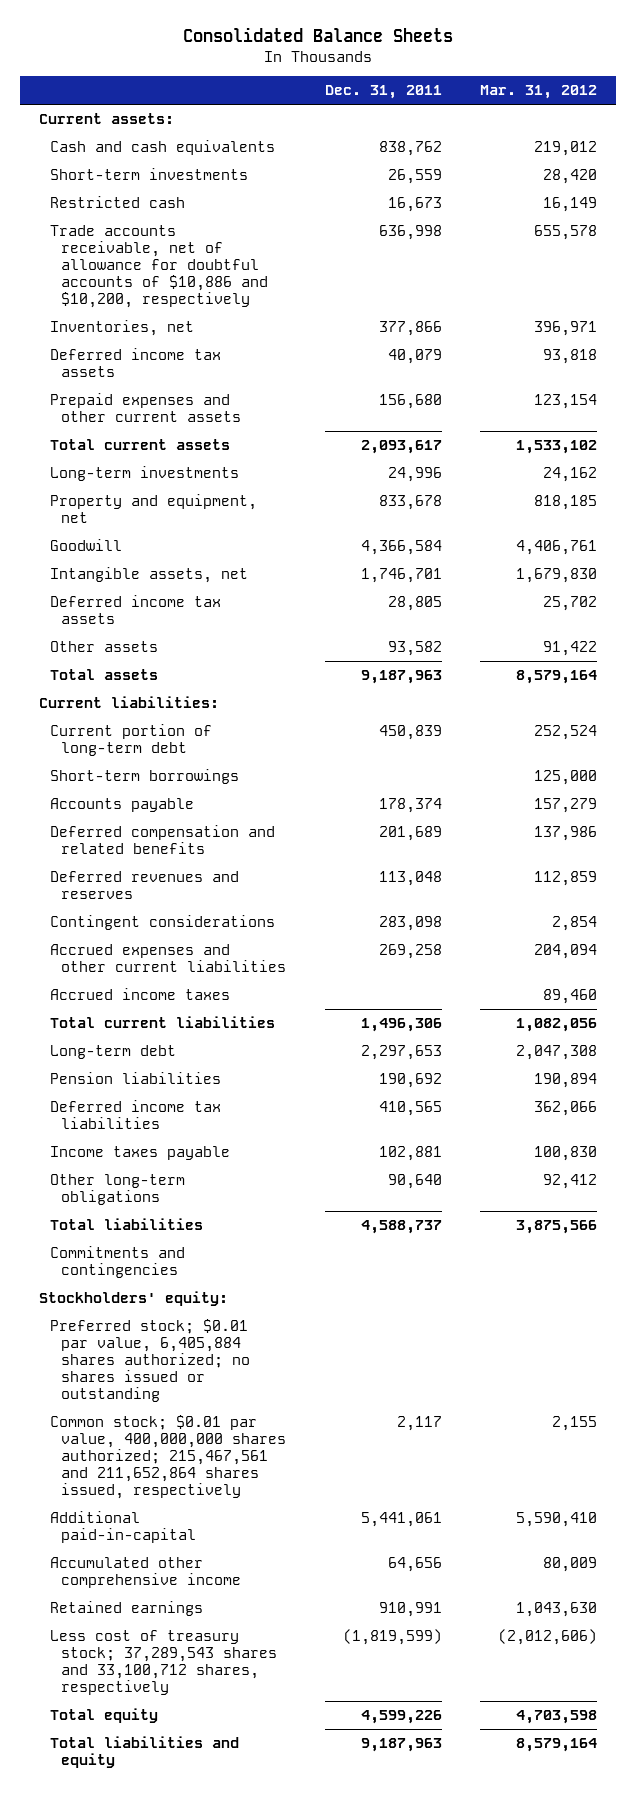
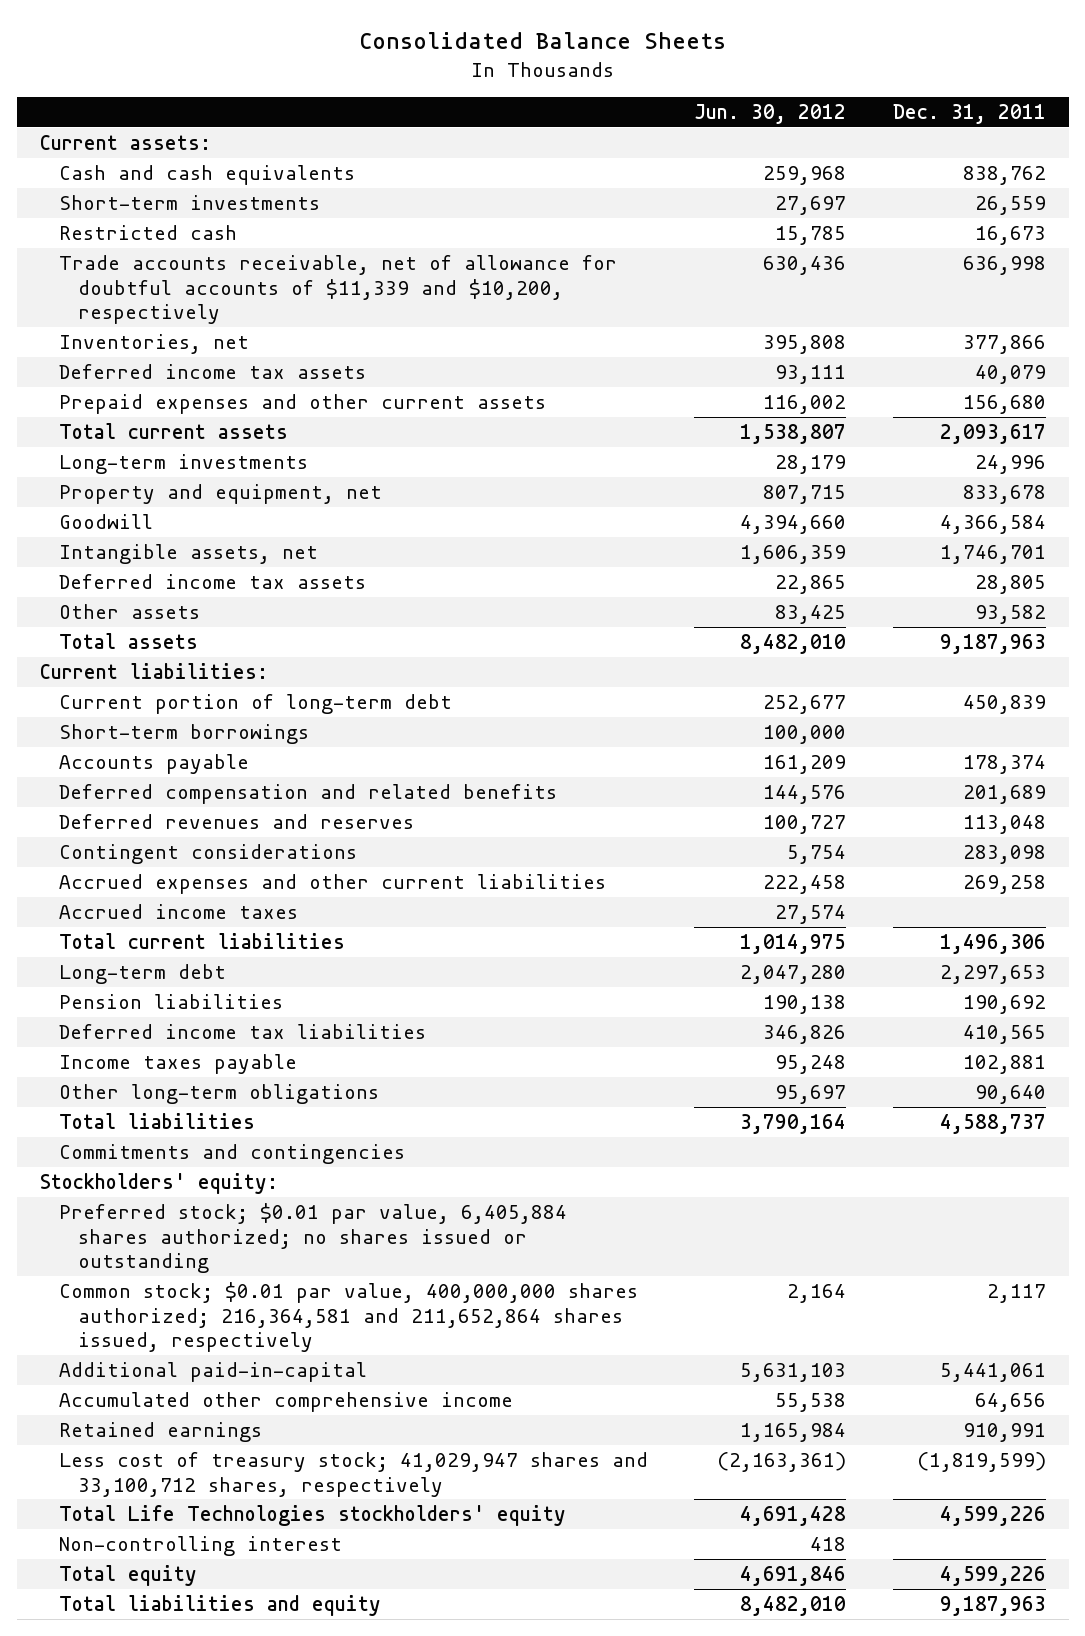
- | Dec. 31, 2011 | Mar. 31, 2012
+ | Jun. 30, 2012 | Dec. 31, 2011
- Trade accounts receivable, net of allowance for doubtful accounts of $10,886 and $10,200, respectively | 636,998 | 655,578
+ Trade accounts receivable, net of allowance for doubtful accounts of $11,339 and $10,200, respectively | 630,436 | 636,998
- Common stock; $0.01 par value, 400,000,000 shares authorized; 215,467,561 and 211,652,864 shares issued, respectively | 2,117 | 2,155
+ Common stock; $0.01 par value, 400,000,000 shares authorized; 216,364,581 and 211,652,864 shares issued, respectively | 2,164 | 2,117
- Less cost of treasury stock; 37,289,543 shares and 33,100,712 shares, respectively | (1,819,599) | (2,012,606)
+ Less cost of treasury stock; 41,029,947 shares and 33,100,712 shares, respectively | (2,163,361) | (1,819,599)
+ Total Life Technologies stockholders' equity | 4,691,428 | 4,599,226
+ Non-controlling interest | 418 |

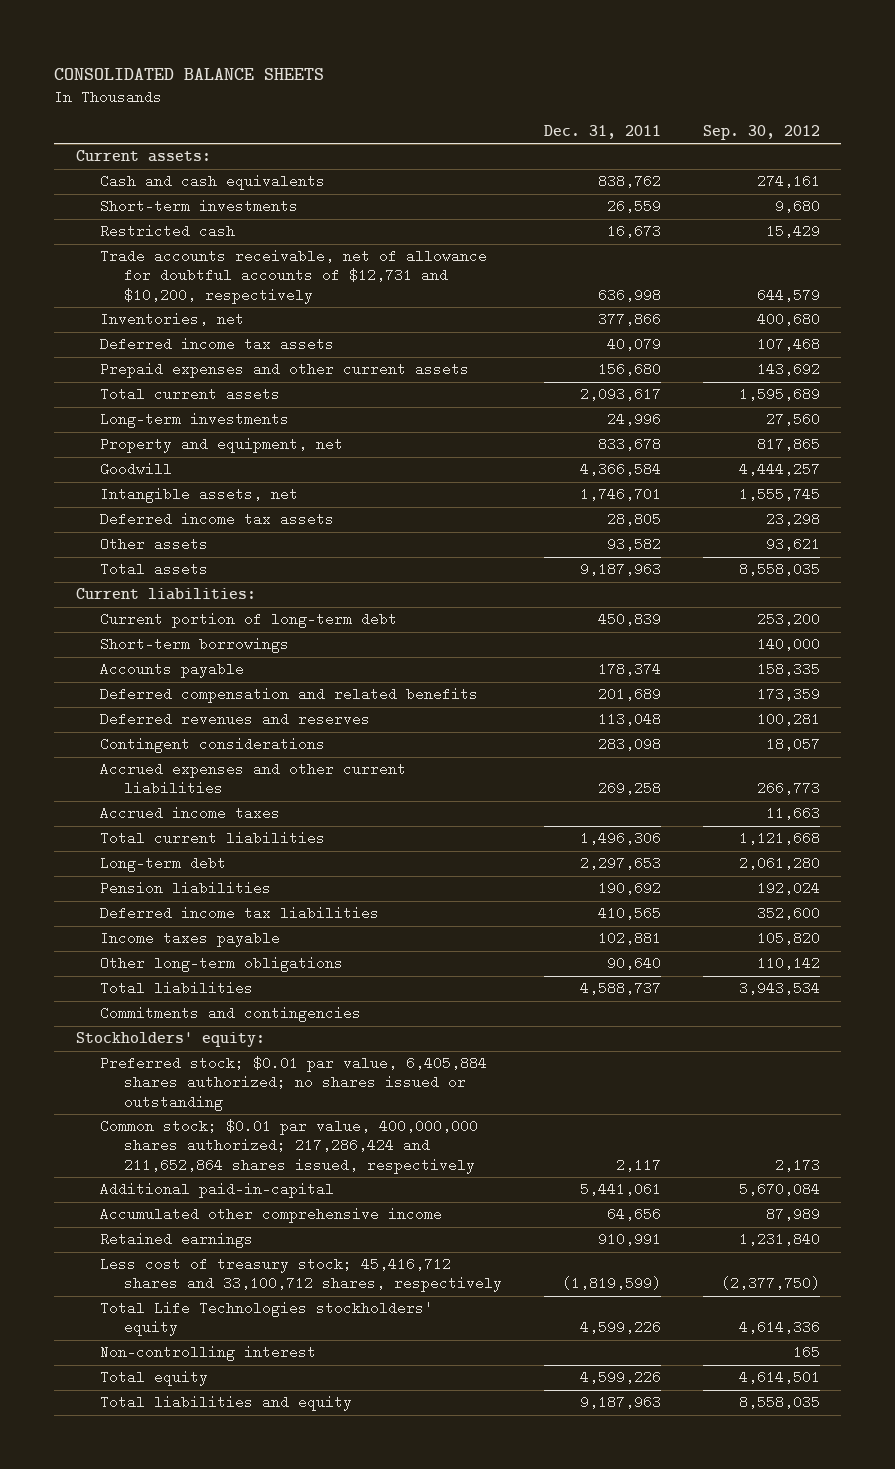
- Consolidated Balance Sheets
+ CONSOLIDATED BALANCE SHEETS
- | Jun. 30, 2012 | Dec. 31, 2011
+ | Dec. 31, 2011 | Sep. 30, 2012
- Trade accounts receivable, net of allowance for doubtful accounts of $11,339 and $10,200, respectively | 630,436 | 636,998
+ Trade accounts receivable, net of allowance for doubtful accounts of $12,731 and $10,200, respectively | 636,998 | 644,579
- Common stock; $0.01 par value, 400,000,000 shares authorized; 216,364,581 and 211,652,864 shares issued, respectively | 2,164 | 2,117
+ Common stock; $0.01 par value, 400,000,000 shares authorized; 217,286,424 and 211,652,864 shares issued, respectively | 2,117 | 2,173
- Less cost of treasury stock; 41,029,947 shares and 33,100,712 shares, respectively | (2,163,361) | (1,819,599)
+ Less cost of treasury stock; 45,416,712 shares and 33,100,712 shares, respectively | (1,819,599) | (2,377,750)

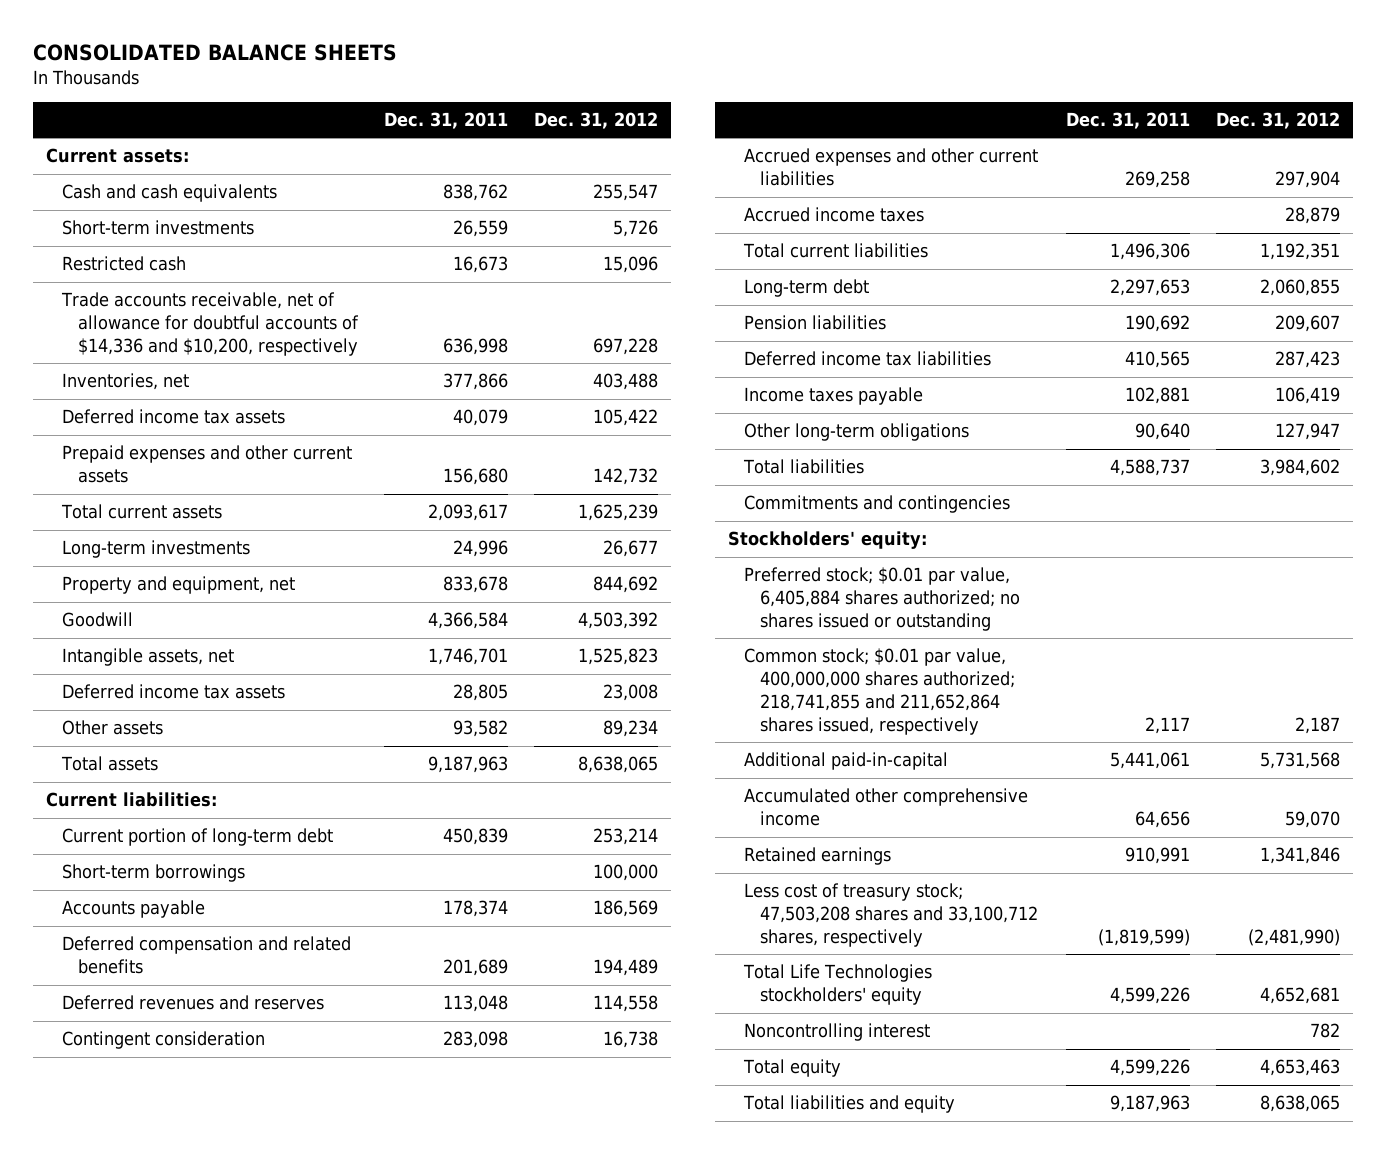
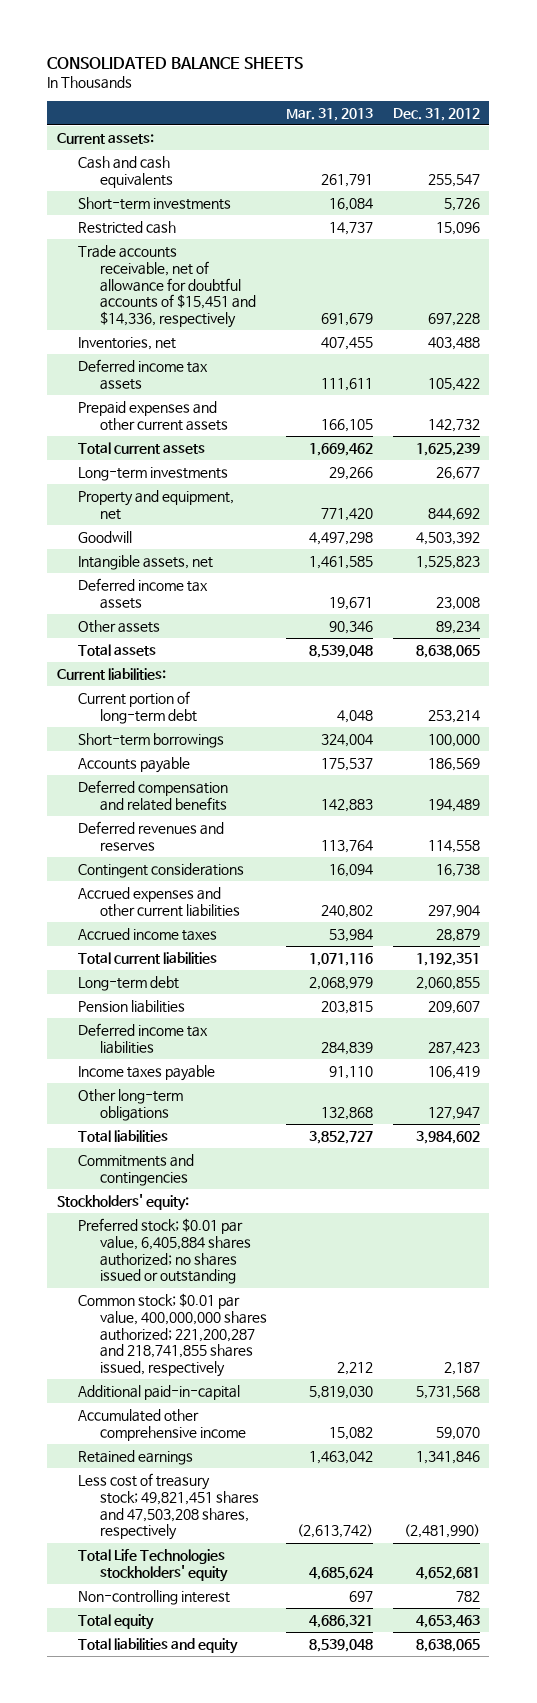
- | Dec. 31, 2011 | Dec. 31, 2012
+ | Mar. 31, 2013 | Dec. 31, 2012
- Trade accounts receivable, net of allowance for doubtful accounts of $14,336 and $10,200, respectively | 636,998 | 697,228
+ Trade accounts receivable, net of allowance for doubtful accounts of $15,451 and $14,336, respectively | 691,679 | 697,228
- Contingent consideration | 283,098 | 16,738
+ Contingent considerations | 16,094 | 16,738
- Common stock; $0.01 par value, 400,000,000 shares authorized; 218,741,855 and 211,652,864 shares issued, respectively | 2,117 | 2,187
+ Common stock; $0.01 par value, 400,000,000 shares authorized; 221,200,287 and 218,741,855 shares issued, respectively | 2,212 | 2,187
- Less cost of treasury stock; 47,503,208 shares and 33,100,712 shares, respectively | (1,819,599) | (2,481,990)
+ Less cost of treasury stock; 49,821,451 shares and 47,503,208 shares, respectively | (2,613,742) | (2,481,990)
- Noncontrolling interest | | 782
+ Non-controlling interest | 697 | 782

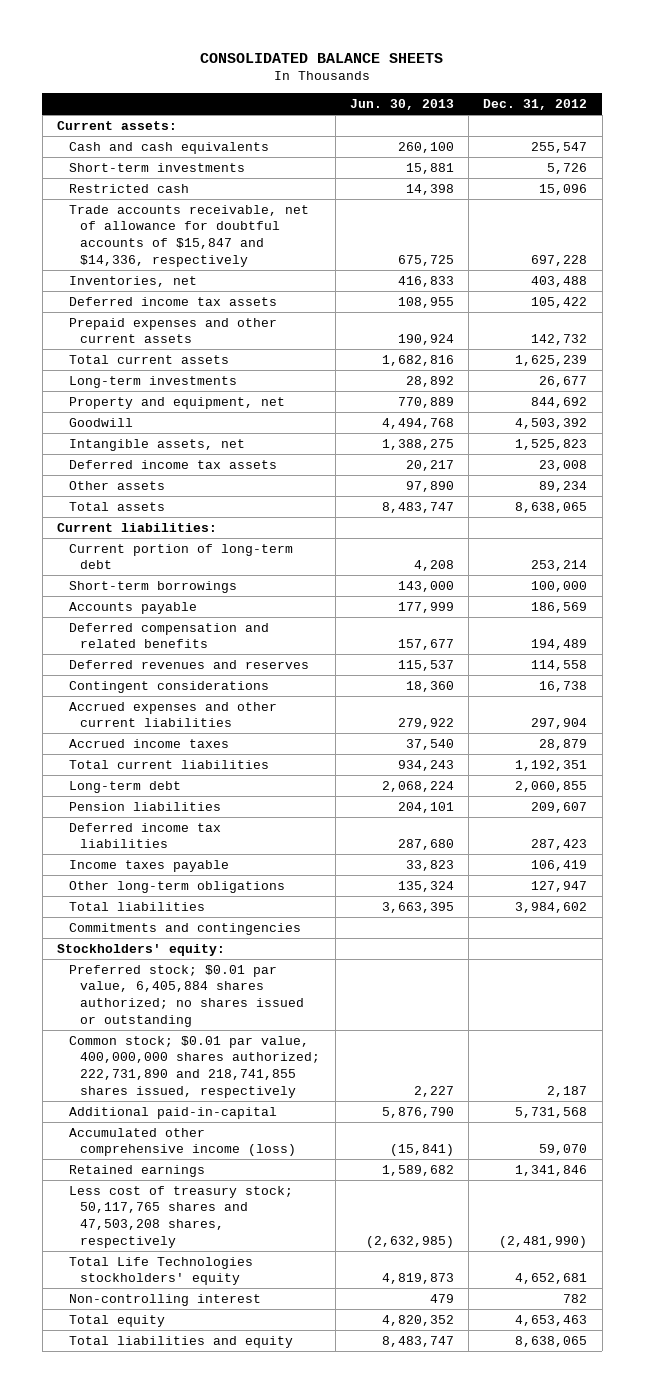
- | Mar. 31, 2013 | Dec. 31, 2012
+ | Jun. 30, 2013 | Dec. 31, 2012
- Trade accounts receivable, net of allowance for doubtful accounts of $15,451 and $14,336, respectively | 691,679 | 697,228
+ Trade accounts receivable, net of allowance for doubtful accounts of $15,847 and $14,336, respectively | 675,725 | 697,228
- Common stock; $0.01 par value, 400,000,000 shares authorized; 221,200,287 and 218,741,855 shares issued, respectively | 2,212 | 2,187
+ Common stock; $0.01 par value, 400,000,000 shares authorized; 222,731,890 and 218,741,855 shares issued, respectively | 2,227 | 2,187
- Accumulated other comprehensive income | 15,082 | 59,070
+ Accumulated other comprehensive income (loss) | (15,841) | 59,070
- Less cost of treasury stock; 49,821,451 shares and 47,503,208 shares, respectively | (2,613,742) | (2,481,990)
+ Less cost of treasury stock; 50,117,765 shares and 47,503,208 shares, respectively | (2,632,985) | (2,481,990)

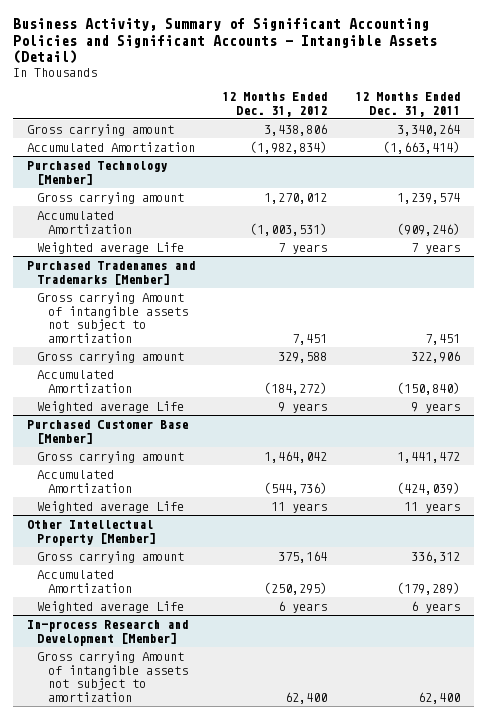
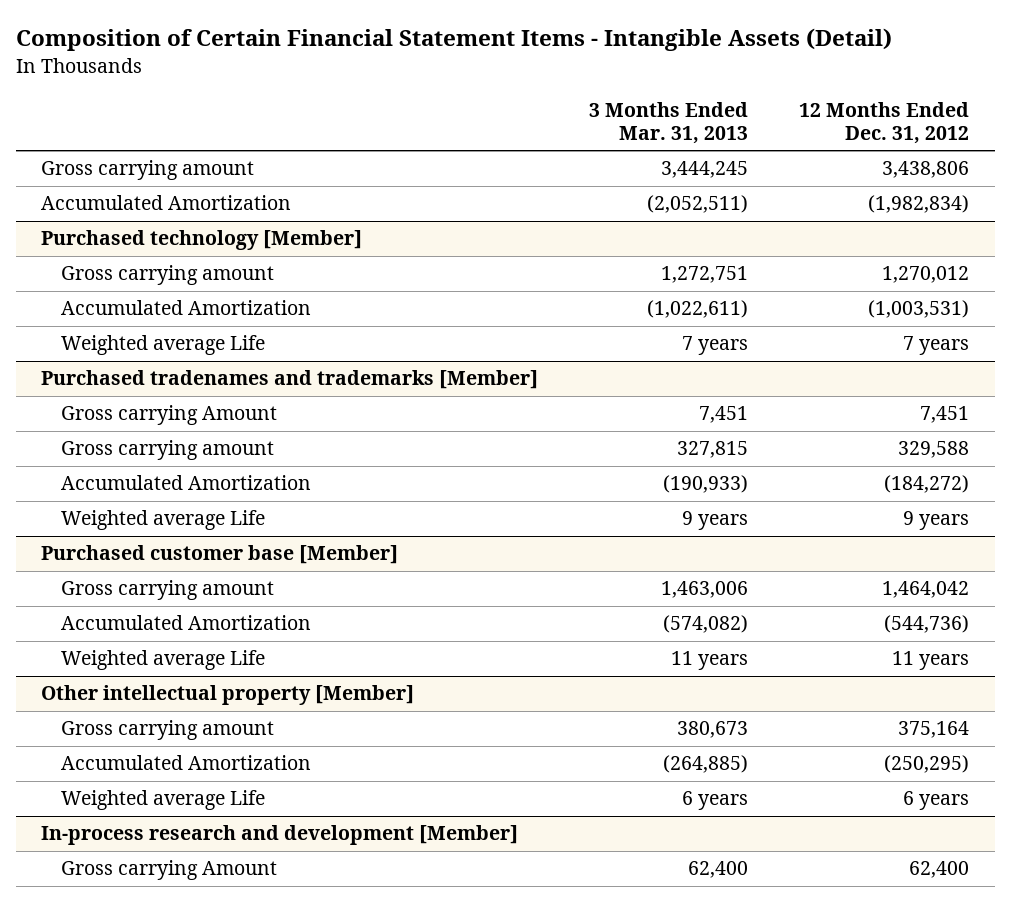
- Business Activity, Summary of Significant Accounting Policies and Significant Accounts - Intangible Assets (Detail)
+ Composition of Certain Financial Statement Items - Intangible Assets (Detail)
- | 12 Months Ended Dec. 31, 2012 | 12 Months Ended Dec. 31, 2011
+ | 3 Months Ended Mar. 31, 2013 | 12 Months Ended Dec. 31, 2012
- Purchased Technology [Member]
+ Purchased technology [Member]
- Purchased Tradenames and Trademarks [Member]
- Gross carrying Amount of intangible assets not subject to amortization | 7,451 | 7,451
+ Purchased tradenames and trademarks [Member]
+ Gross carrying Amount | 7,451 | 7,451
- Purchased Customer Base [Member]
+ Purchased customer base [Member]
- Other Intellectual Property [Member]
+ Other intellectual property [Member]
- In-process Research and Development [Member]
- Gross carrying Amount of intangible assets not subject to amortization | 62,400 | 62,400
+ In-process research and development [Member]
+ Gross carrying Amount | 62,400 | 62,400

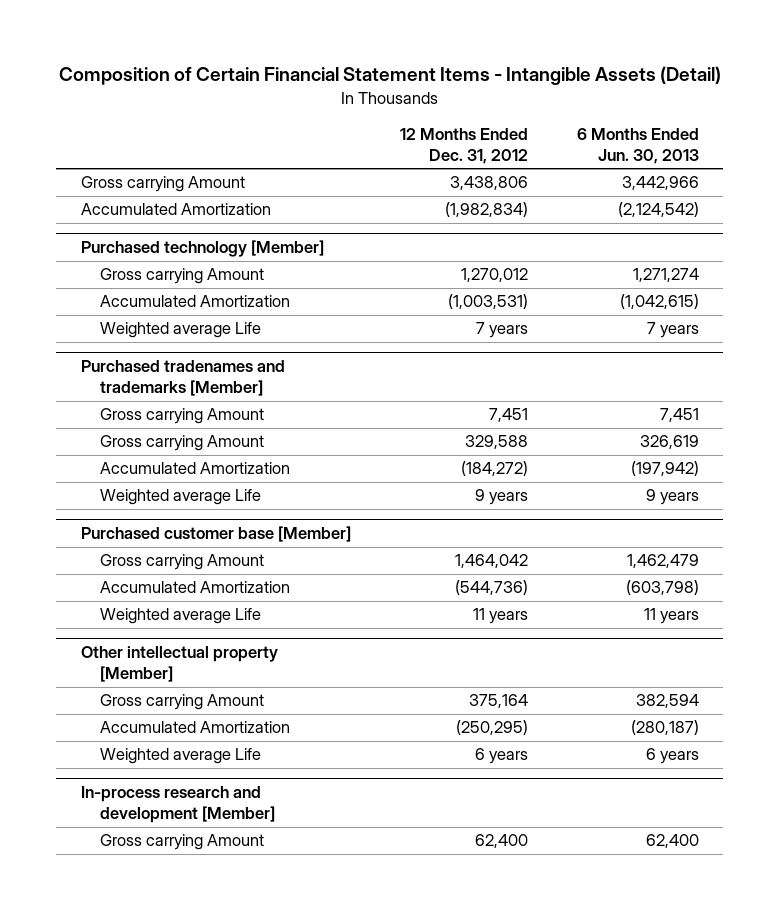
- | 3 Months Ended Mar. 31, 2013 | 12 Months Ended Dec. 31, 2012
+ | 12 Months Ended Dec. 31, 2012 | 6 Months Ended Jun. 30, 2013
- Gross carrying amount | 3,444,245 | 3,438,806
+ Gross carrying Amount | 3,438,806 | 3,442,966
@ Purchased technology [Member]
- Gross carrying amount | 1,272,751 | 1,270,012
+ Gross carrying Amount | 1,270,012 | 1,271,274
@ Purchased tradenames and trademarks [Member]
- Gross carrying amount | 327,815 | 329,588
+ Gross carrying Amount | 329,588 | 326,619
@ Purchased customer base [Member]
- Gross carrying amount | 1,463,006 | 1,464,042
+ Gross carrying Amount | 1,464,042 | 1,462,479
@ Other intellectual property [Member]
- Gross carrying amount | 380,673 | 375,164
+ Gross carrying Amount | 375,164 | 382,594

